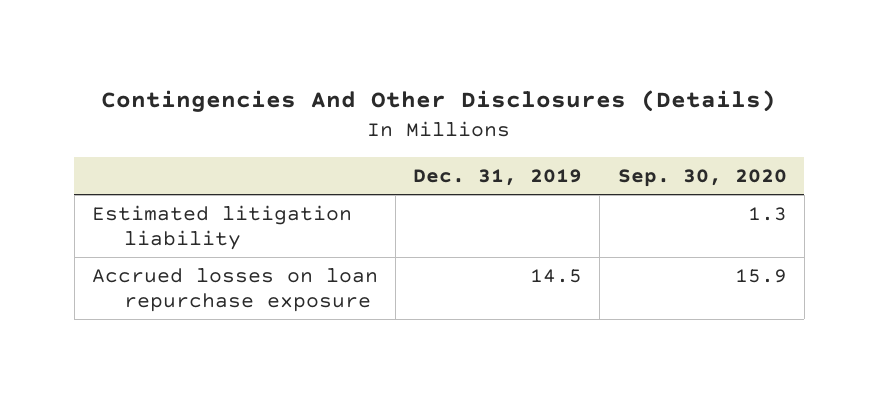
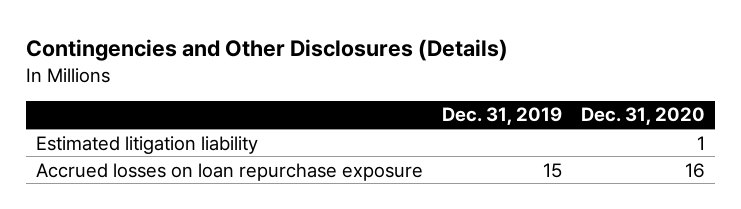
- Contingencies And Other Disclosures (Details)
+ Contingencies and Other Disclosures (Details)
- | Dec. 31, 2019 | Sep. 30, 2020
+ | Dec. 31, 2019 | Dec. 31, 2020
- Accrued losses on loan repurchase exposure | 14.5 | 15.9
+ Accrued losses on loan repurchase exposure | 15 | 16

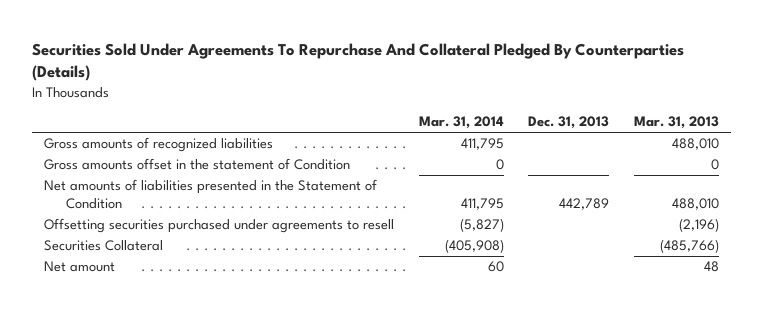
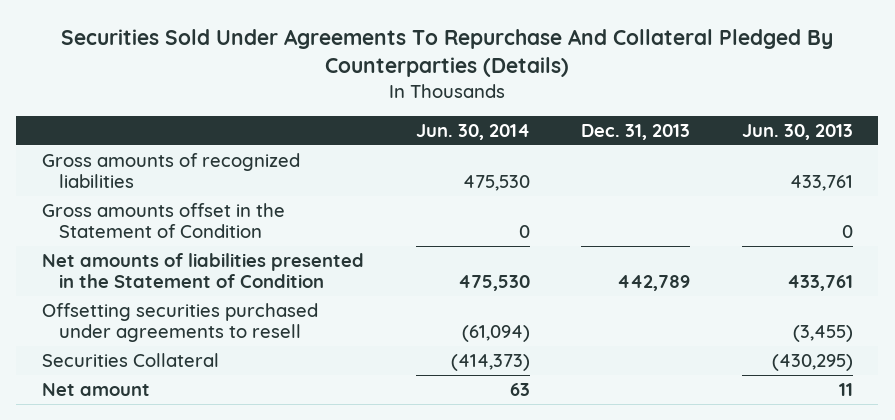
- | Mar. 31, 2014 | Dec. 31, 2013 | Mar. 31, 2013
+ | Jun. 30, 2014 | Dec. 31, 2013 | Jun. 30, 2013
- Gross amounts offset in the statement of Condition | 0 | | 0
+ Gross amounts offset in the Statement of Condition | 0 | | 0

